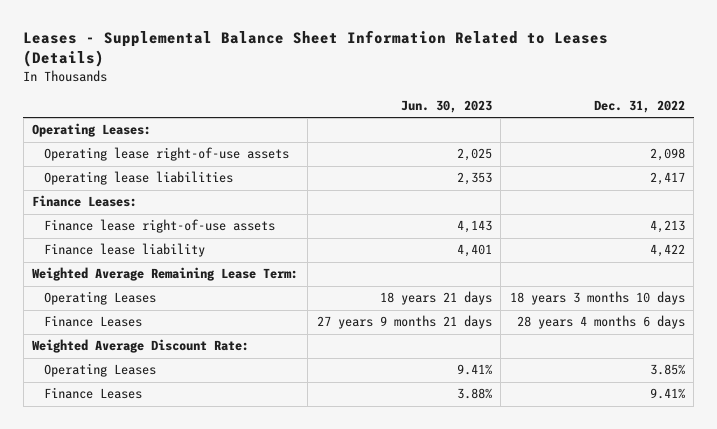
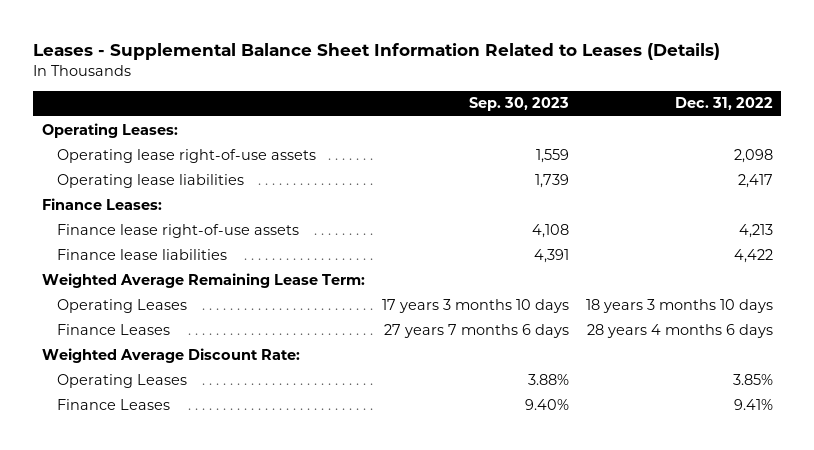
- | Jun. 30, 2023 | Dec. 31, 2022
+ | Sep. 30, 2023 | Dec. 31, 2022
- Finance lease liability | 4,401 | 4,422
+ Finance lease liabilities | 4,391 | 4,422

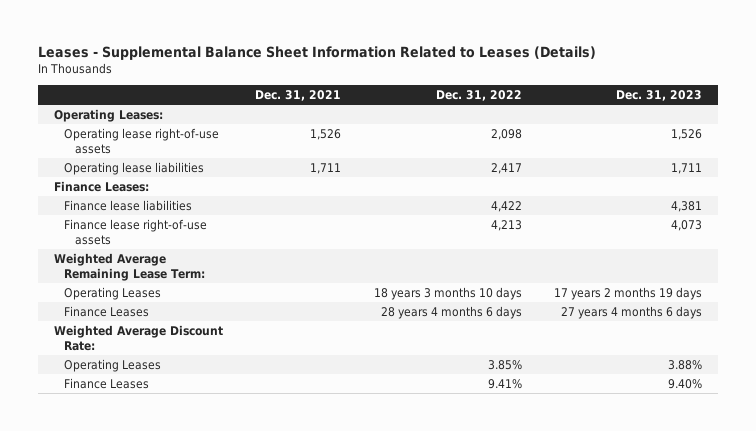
- | Sep. 30, 2023 | Dec. 31, 2022
+ | Dec. 31, 2021 | Dec. 31, 2022 | Dec. 31, 2023
moved down: Finance lease right-of-use assets | | 4,213 | 4,073

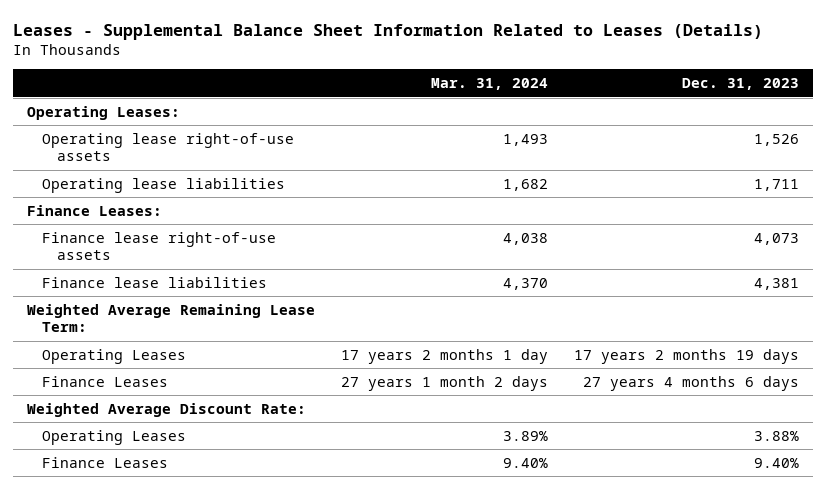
- | Dec. 31, 2021 | Dec. 31, 2022 | Dec. 31, 2023
+ | Mar. 31, 2024 | Dec. 31, 2023
moved down: Finance lease liabilities | 4,370 | 4,381

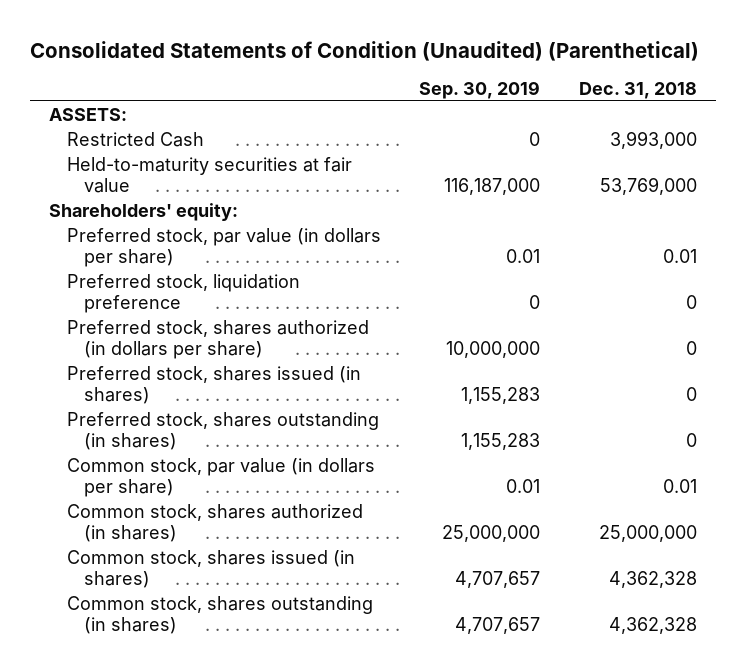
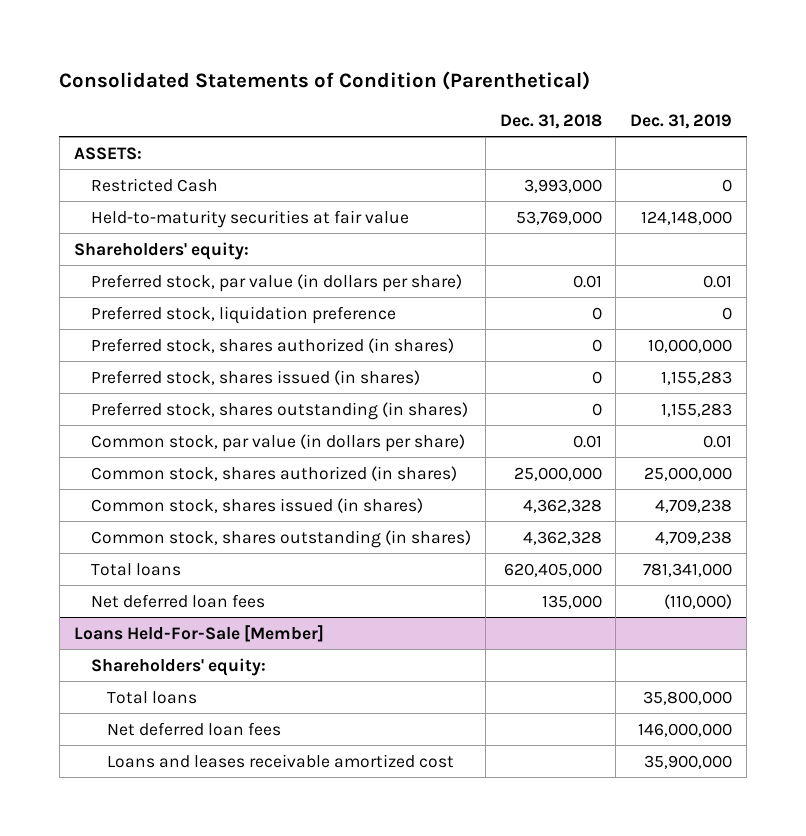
- Consolidated Statements of Condition (Unaudited) (Parenthetical)
+ Consolidated Statements of Condition (Parenthetical)
- | Sep. 30, 2019 | Dec. 31, 2018
+ | Dec. 31, 2018 | Dec. 31, 2019
- Preferred stock, shares authorized (in dollars per share) | 10,000,000 | 0
+ Preferred stock, shares authorized (in shares) | 0 | 10,000,000
+ Total loans | 620,405,000 | 781,341,000
+ Net deferred loan fees | 135,000 | (110,000)
+ Loans Held-For-Sale [Member]
+ Shareholders' equity:
+ Total loans | | 35,800,000
+ Net deferred loan fees | | 146,000,000
+ Loans and leases receivable amortized cost | | 35,900,000

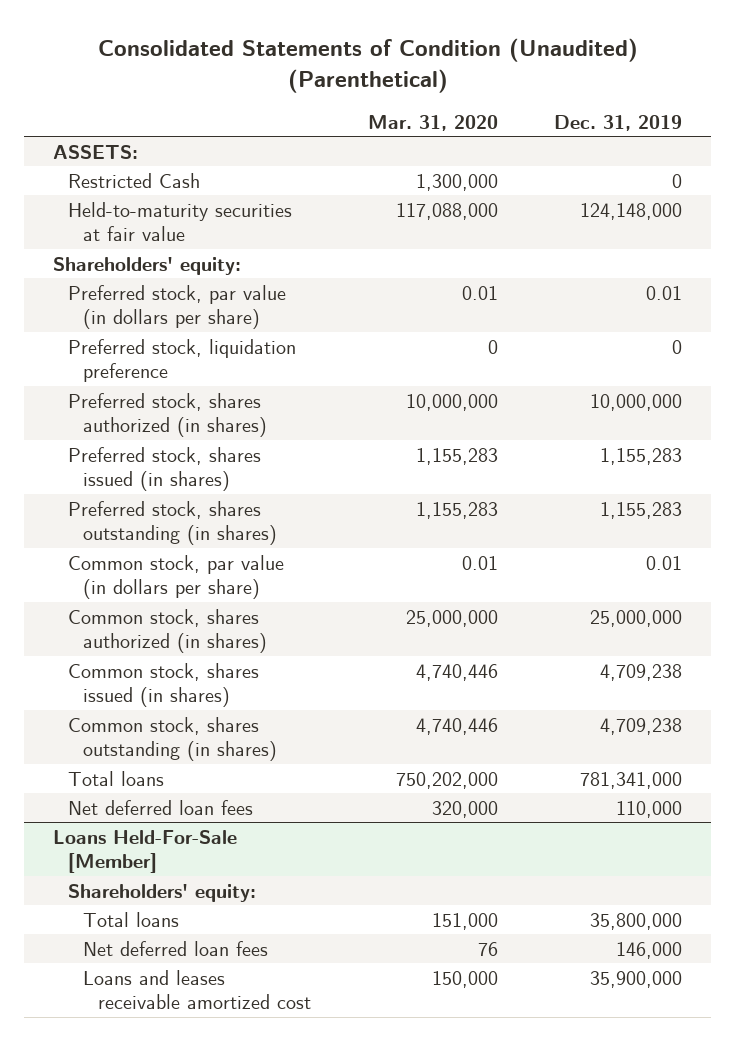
- Consolidated Statements of Condition (Parenthetical)
+ Consolidated Statements of Condition (Unaudited) (Parenthetical)
- | Dec. 31, 2018 | Dec. 31, 2019
+ | Mar. 31, 2020 | Dec. 31, 2019
- Net deferred loan fees | 135,000 | (110,000)
+ Net deferred loan fees | 320,000 | 110,000
@ Loans Held-For-Sale [Member]
- Net deferred loan fees | | 146,000,000
+ Net deferred loan fees | 76 | 146,000

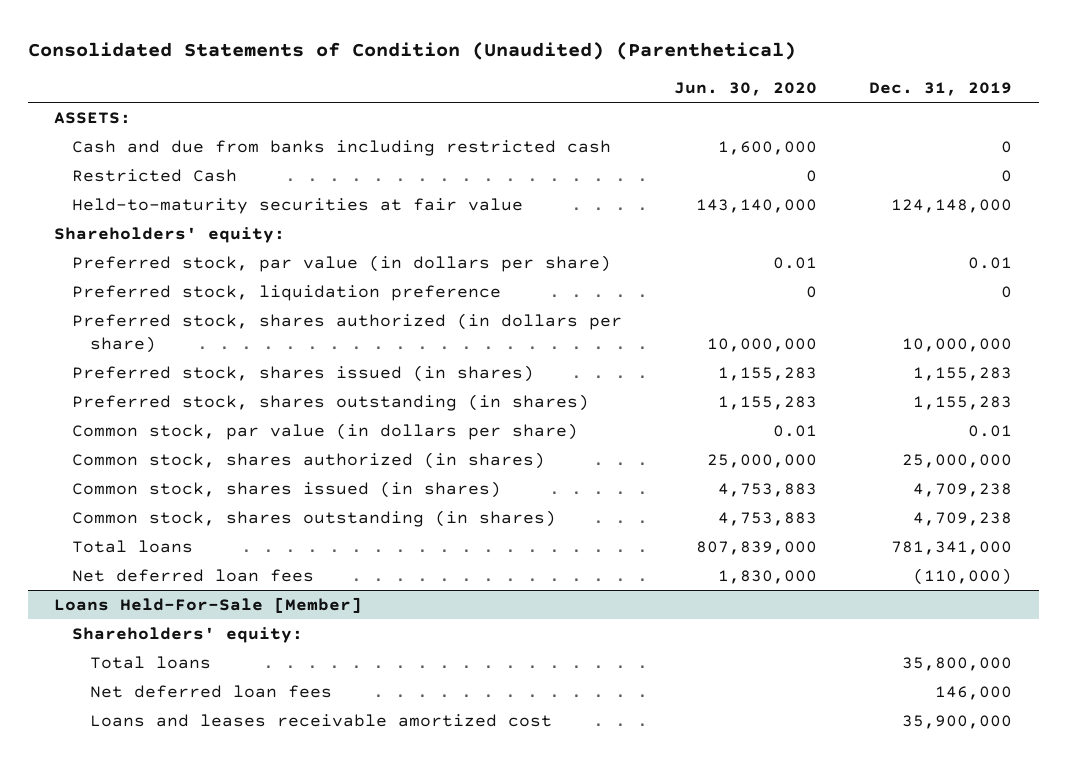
- | Mar. 31, 2020 | Dec. 31, 2019
+ | Jun. 30, 2020 | Dec. 31, 2019
+ Cash and due from banks including restricted cash | 1,600,000 | 0
- Preferred stock, shares authorized (in shares) | 10,000,000 | 10,000,000
+ Preferred stock, shares authorized (in dollars per share) | 10,000,000 | 10,000,000
- Net deferred loan fees | 320,000 | 110,000
+ Net deferred loan fees | 1,830,000 | (110,000)

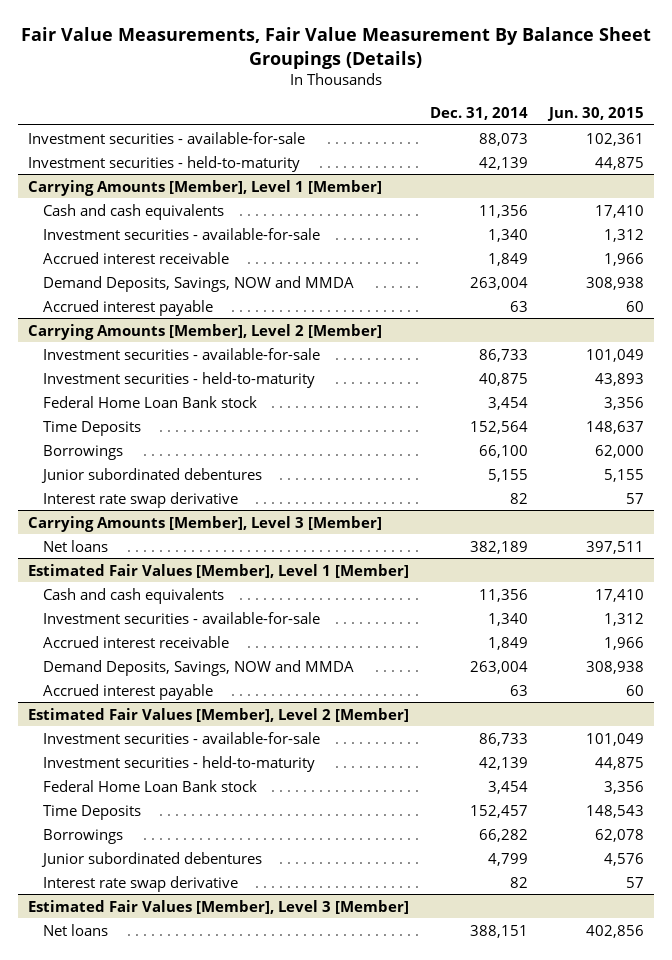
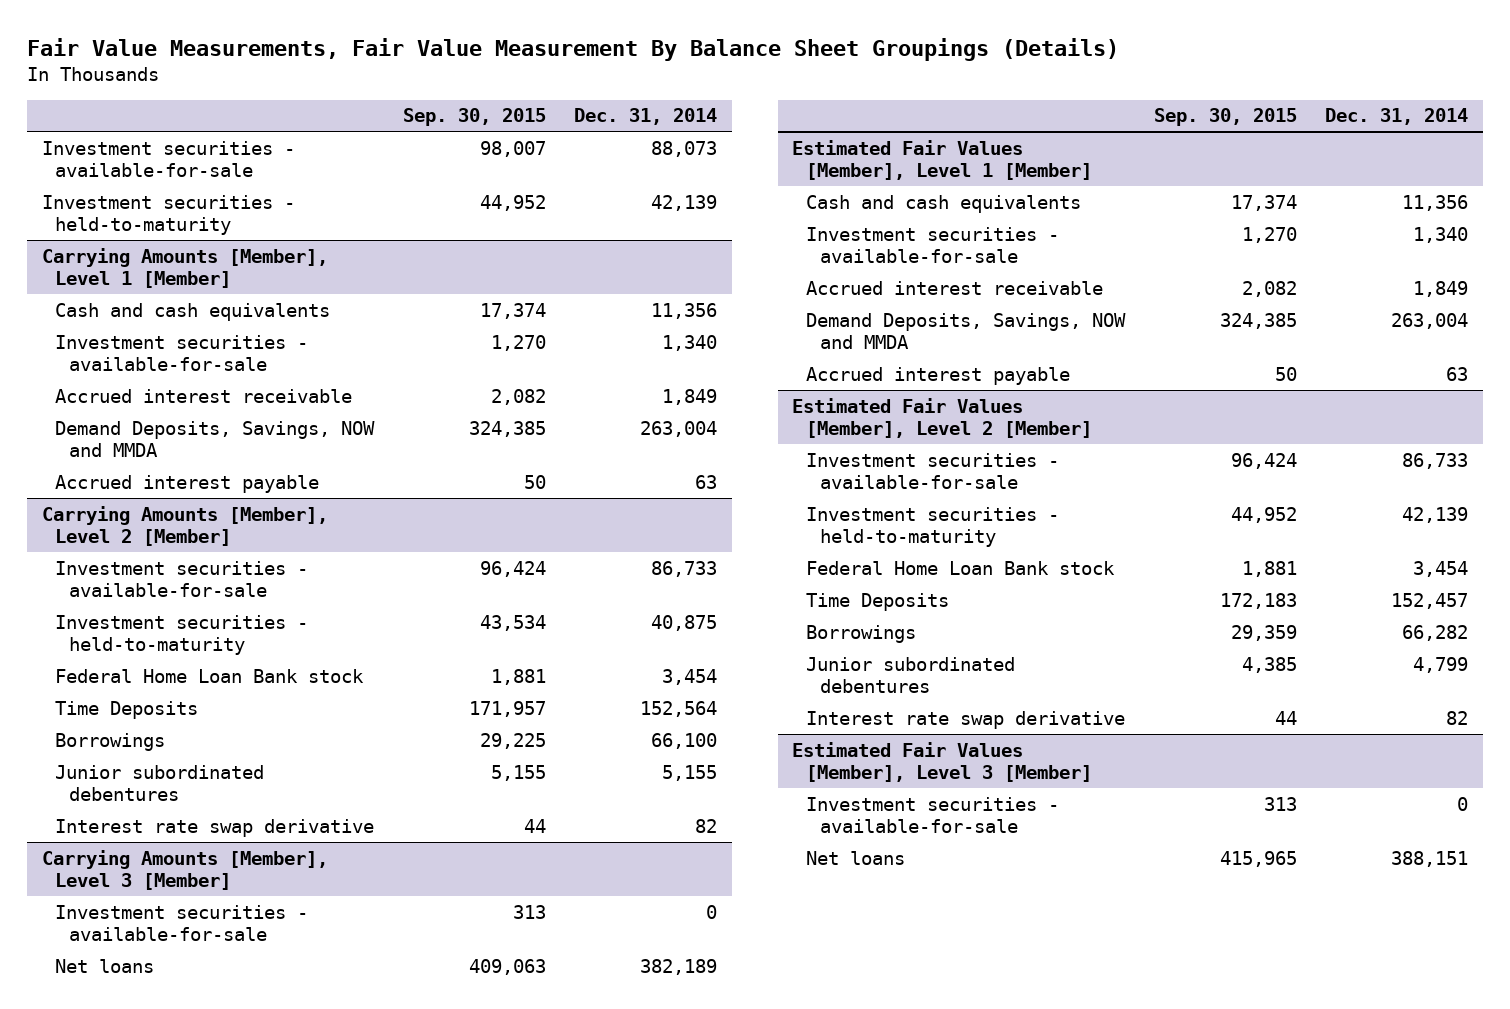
- | Dec. 31, 2014 | Jun. 30, 2015
+ | Sep. 30, 2015 | Dec. 31, 2014
@ Carrying Amounts [Member], Level 3 [Member]
+ Investment securities - available-for-sale | 313 | 0
@ Estimated Fair Values [Member], Level 3 [Member]
+ Investment securities - available-for-sale | 313 | 0

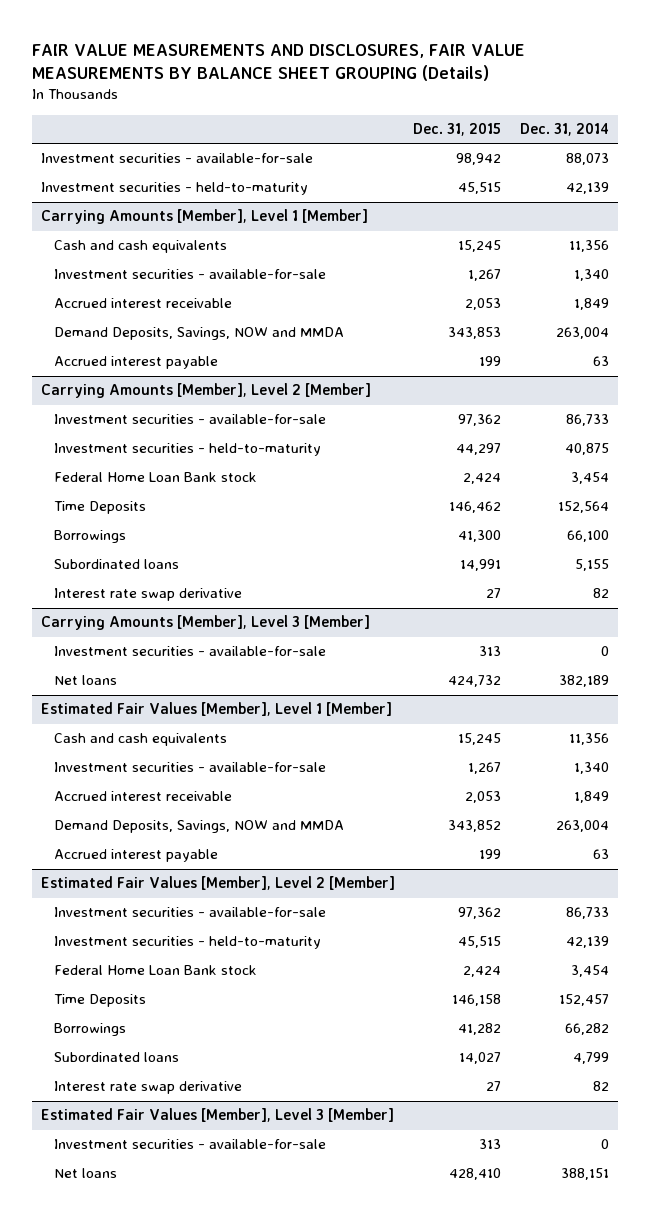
- Fair Value Measurements, Fair Value Measurement By Balance Sheet Groupings (Details)
+ FAIR VALUE MEASUREMENTS AND DISCLOSURES, FAIR VALUE MEASUREMENTS BY BALANCE SHEET GROUPING (Details)
- | Sep. 30, 2015 | Dec. 31, 2014
+ | Dec. 31, 2015 | Dec. 31, 2014
@ Carrying Amounts [Member], Level 2 [Member]
- Junior subordinated debentures | 5,155 | 5,155
+ Subordinated loans | 14,991 | 5,155
@ Estimated Fair Values [Member], Level 2 [Member]
- Junior subordinated debentures | 4,385 | 4,799
+ Subordinated loans | 14,027 | 4,799

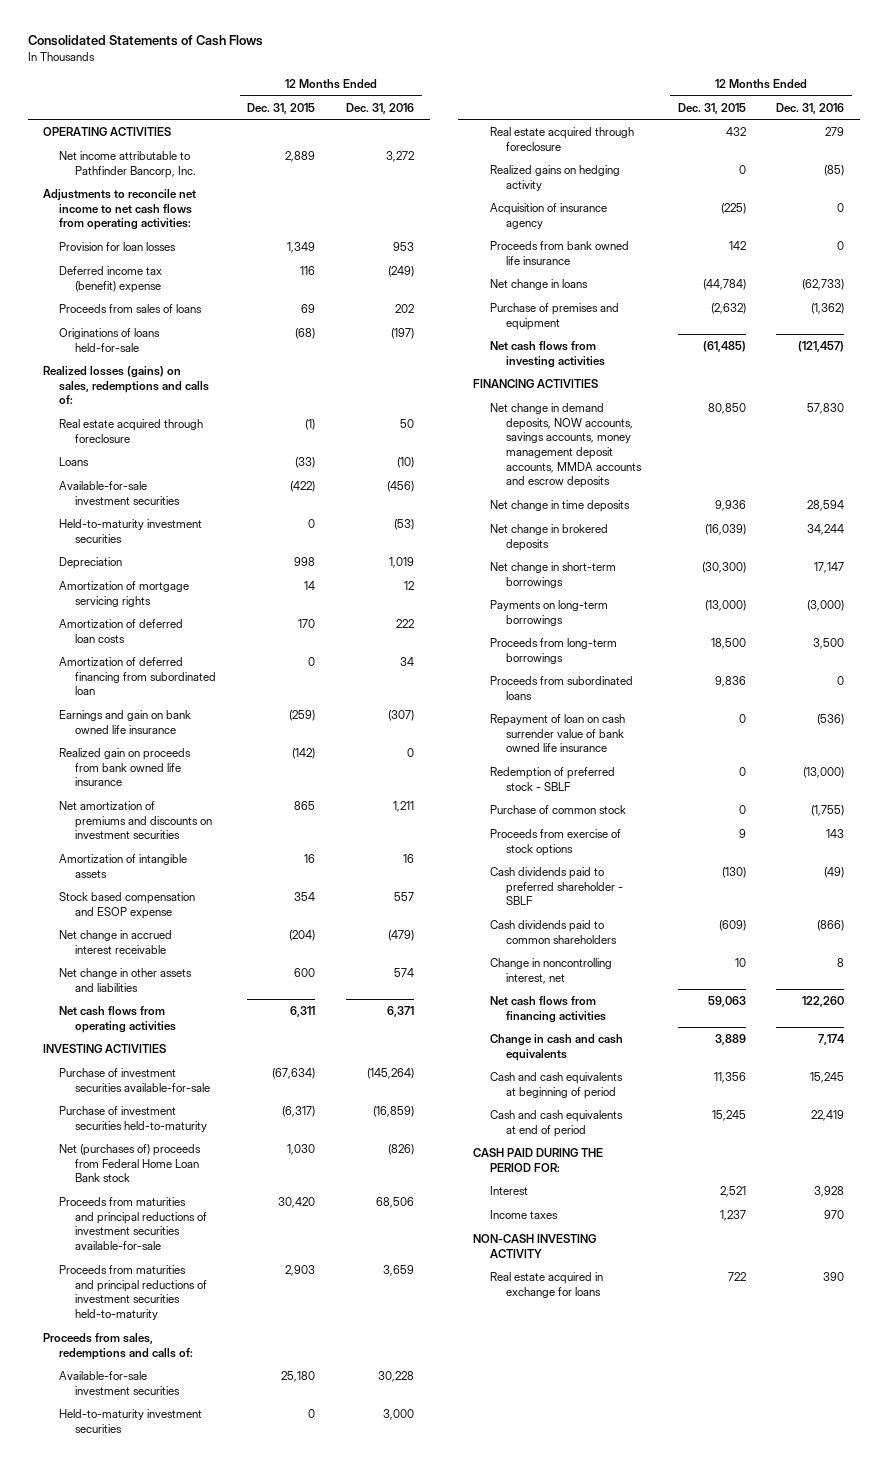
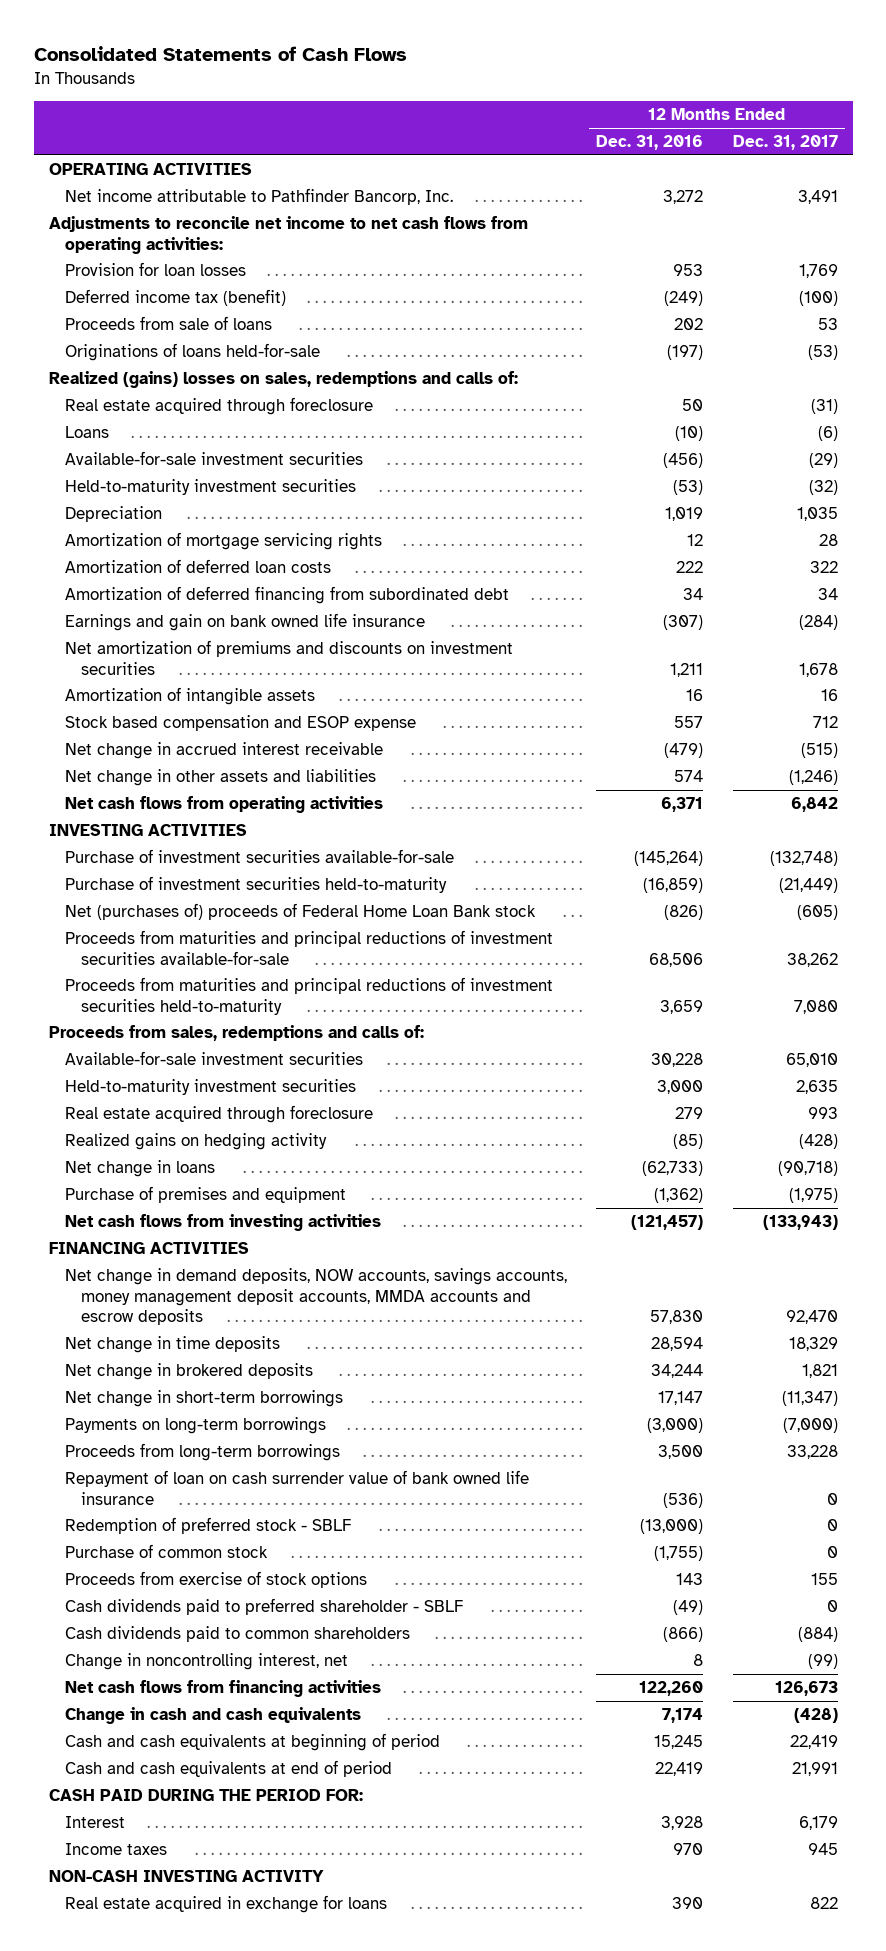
- | 12 Months Ended Dec. 31, 2015 | 12 Months Ended Dec. 31, 2016
+ | 12 Months Ended Dec. 31, 2016 | 12 Months Ended Dec. 31, 2017
- Deferred income tax (benefit) expense | 116 | (249)
- Proceeds from sales of loans | 69 | 202
+ Deferred income tax (benefit) | (249) | (100)
+ Proceeds from sale of loans | 202 | 53
- Realized losses (gains) on sales, redemptions and calls of:
+ Realized (gains) losses on sales, redemptions and calls of:
- Amortization of deferred financing from subordinated loan | 0 | 34
+ Amortization of deferred financing from subordinated debt | 34 | 34
- Realized gain on proceeds from bank owned life insurance | (142) | 0
- Net (purchases of) proceeds from Federal Home Loan Bank stock | 1,030 | (826)
+ Net (purchases of) proceeds of Federal Home Loan Bank stock | (826) | (605)
- Acquisition of insurance agency | (225) | 0
- Proceeds from bank owned life insurance | 142 | 0
- Proceeds from subordinated loans | 9,836 | 0

